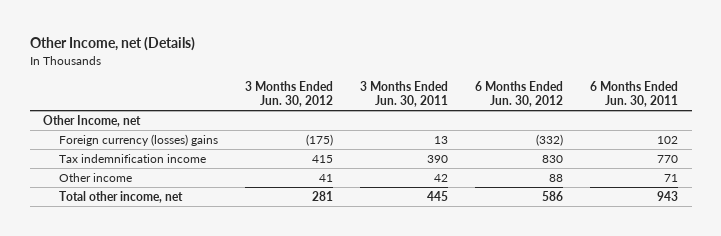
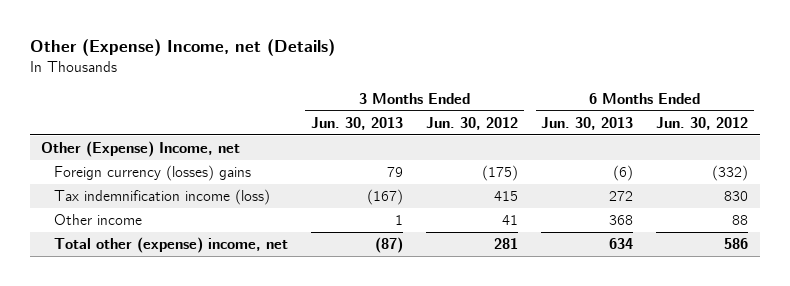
- Other Income, net (Details)
+ Other (Expense) Income, net (Details)
- | 3 Months Ended Jun. 30, 2012 | 3 Months Ended Jun. 30, 2011 | 6 Months Ended Jun. 30, 2012 | 6 Months Ended Jun. 30, 2011
+ | 3 Months Ended Jun. 30, 2013 | 3 Months Ended Jun. 30, 2012 | 6 Months Ended Jun. 30, 2013 | 6 Months Ended Jun. 30, 2012
- Other Income, net
+ Other (Expense) Income, net
- Tax indemnification income | 415 | 390 | 830 | 770
+ Tax indemnification income (loss) | (167) | 415 | 272 | 830
- Total other income, net | 281 | 445 | 586 | 943
+ Total other (expense) income, net | (87) | 281 | 634 | 586

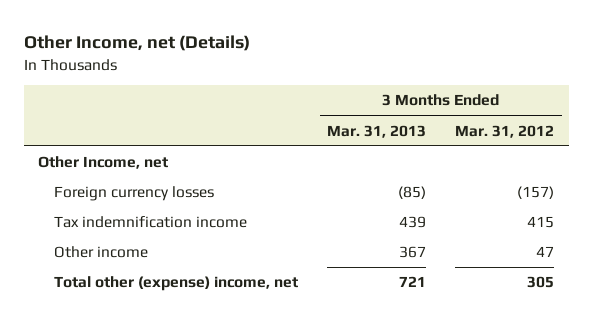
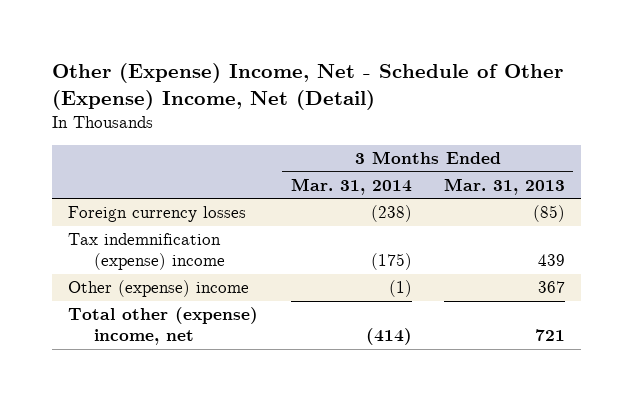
- Other Income, net (Details)
+ Other (Expense) Income, Net - Schedule of Other (Expense) Income, Net (Detail)
- | 3 Months Ended Mar. 31, 2013 | 3 Months Ended Mar. 31, 2012
+ | 3 Months Ended Mar. 31, 2014 | 3 Months Ended Mar. 31, 2013
- Other Income, net
- Tax indemnification income | 439 | 415
- Other income | 367 | 47
+ Tax indemnification (expense) income | (175) | 439
+ Other (expense) income | (1) | 367

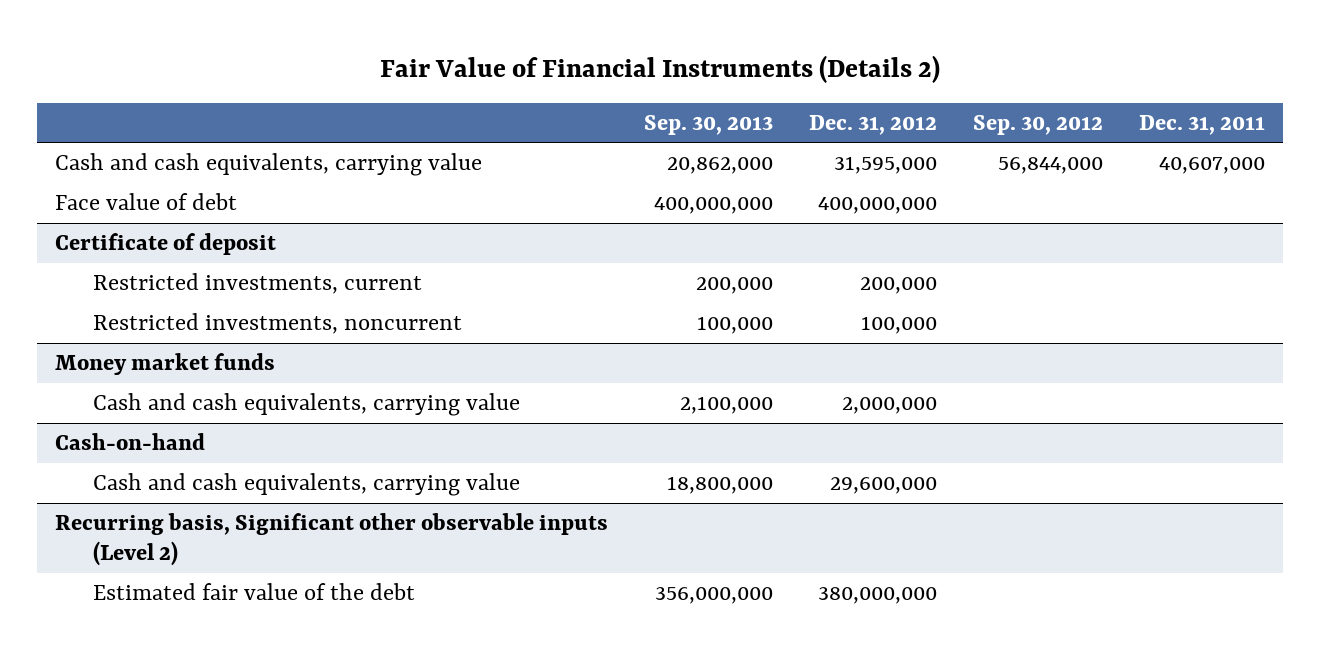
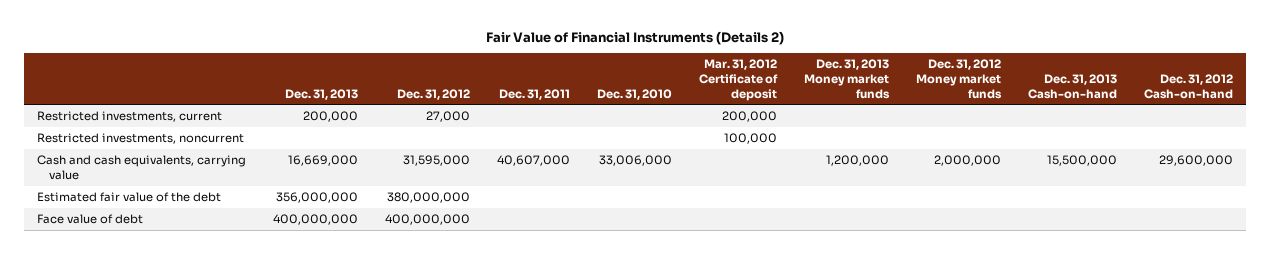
- | Sep. 30, 2013 | Dec. 31, 2012 | Sep. 30, 2012 | Dec. 31, 2011
+ | Dec. 31, 2013 | Dec. 31, 2012 | Dec. 31, 2011 | Dec. 31, 2010 | Mar. 31, 2012 Certificate of deposit | Dec. 31, 2013 Money market funds | Dec. 31, 2012 Money market funds | Dec. 31, 2013 Cash-on-hand | Dec. 31, 2012 Cash-on-hand
+ Restricted investments, current | 200,000 | 27,000 | | | 200,000 | | | |
+ Restricted investments, noncurrent | | | | | 100,000 | | | |
- Certificate of deposit
- Restricted investments, current | 200,000 | 200,000 | |
- Restricted investments, noncurrent | 100,000 | 100,000 | |
- Money market funds
- Cash and cash equivalents, carrying value | 2,100,000 | 2,000,000 | |
- Cash-on-hand
- Cash and cash equivalents, carrying value | 18,800,000 | 29,600,000 | |
- Recurring basis, Significant other observable inputs (Level 2)
moved down: Face value of debt | 400,000,000 | 400,000,000 | | | | | | |

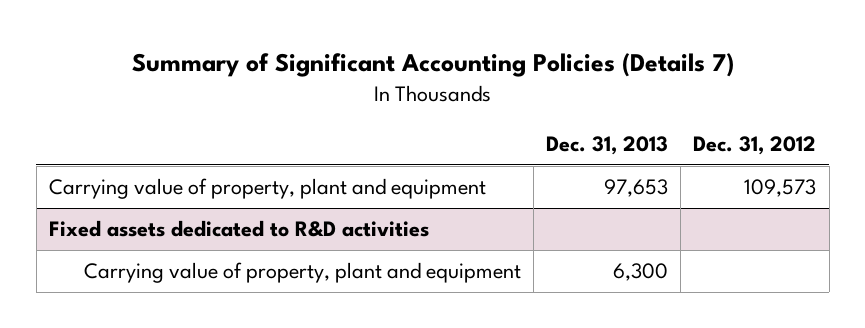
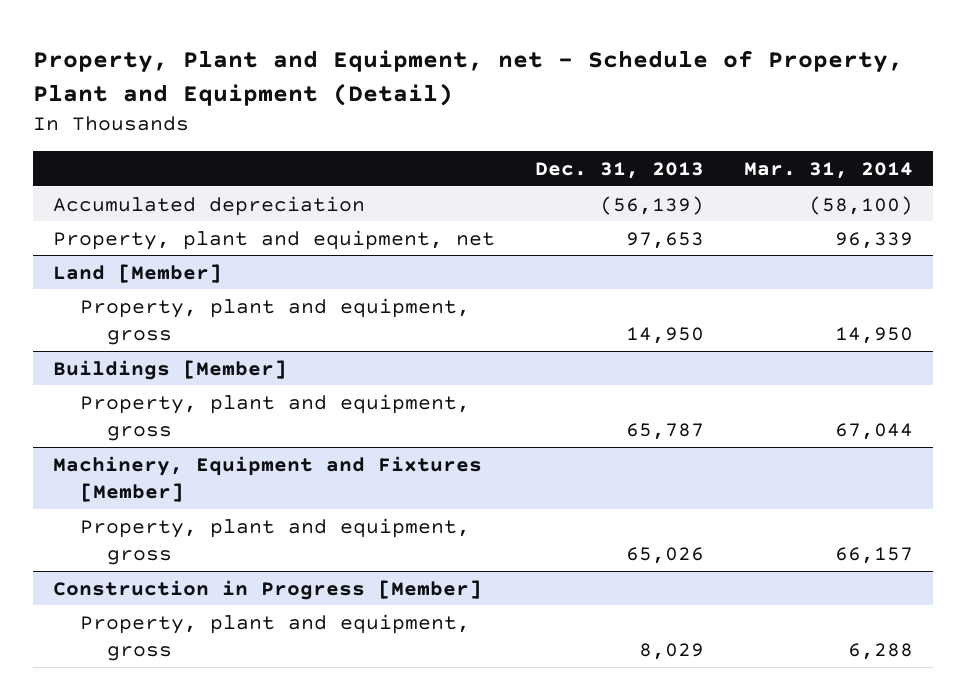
- Summary of Significant Accounting Policies (Details 7)
+ Property, Plant and Equipment, net - Schedule of Property, Plant and Equipment (Detail)
- | Dec. 31, 2013 | Dec. 31, 2012
+ | Dec. 31, 2013 | Mar. 31, 2014
- Carrying value of property, plant and equipment | 97,653 | 109,573
- Fixed assets dedicated to R&D activities
- Carrying value of property, plant and equipment | 6,300 |
+ Accumulated depreciation | (56,139) | (58,100)
+ Property, plant and equipment, net | 97,653 | 96,339
+ Land [Member]
+ Property, plant and equipment, gross | 14,950 | 14,950
+ Buildings [Member]
+ Property, plant and equipment, gross | 65,787 | 67,044
+ Machinery, Equipment and Fixtures [Member]
+ Property, plant and equipment, gross | 65,026 | 66,157
+ Construction in Progress [Member]
+ Property, plant and equipment, gross | 8,029 | 6,288

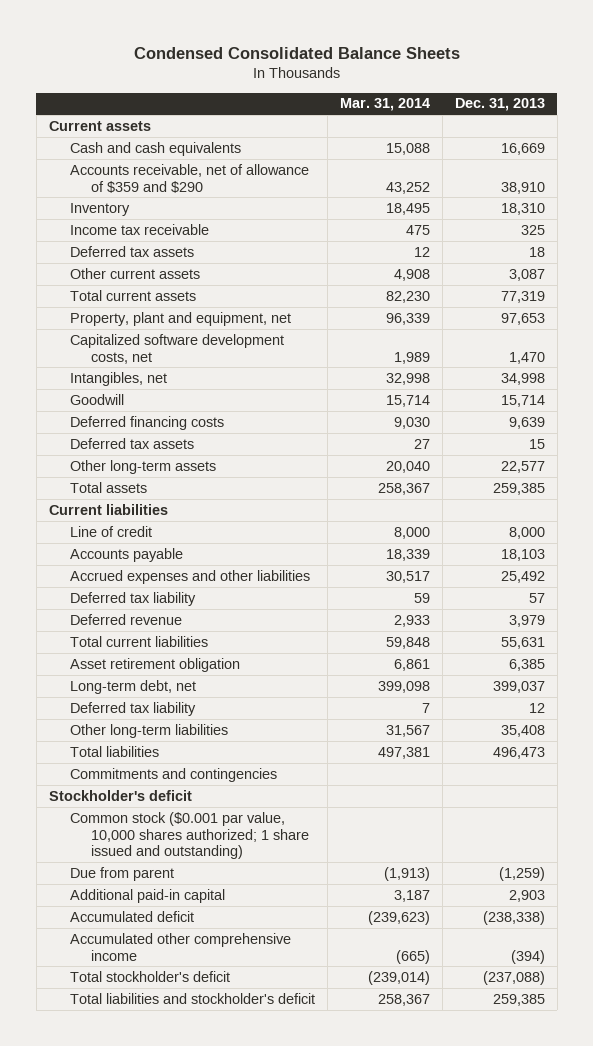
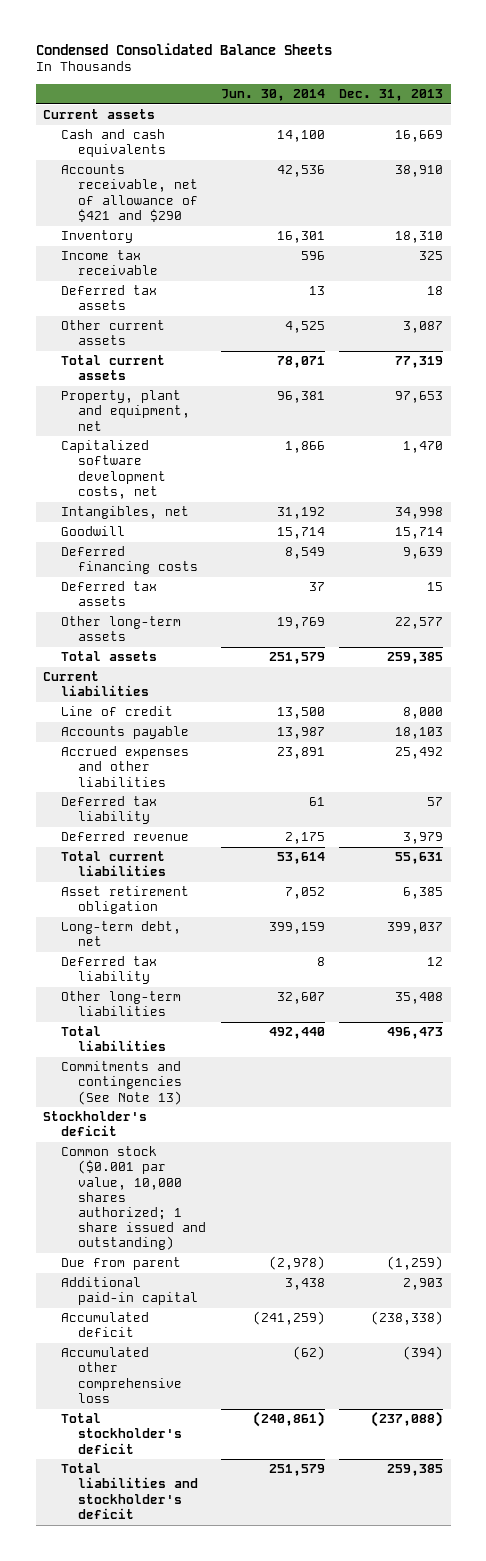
- | Mar. 31, 2014 | Dec. 31, 2013
+ | Jun. 30, 2014 | Dec. 31, 2013
- Accounts receivable, net of allowance of $359 and $290 | 43,252 | 38,910
+ Accounts receivable, net of allowance of $421 and $290 | 42,536 | 38,910
- Commitments and contingencies
+ Commitments and contingencies (See Note 13)
- Accumulated other comprehensive income | (665) | (394)
+ Accumulated other comprehensive loss | (62) | (394)

